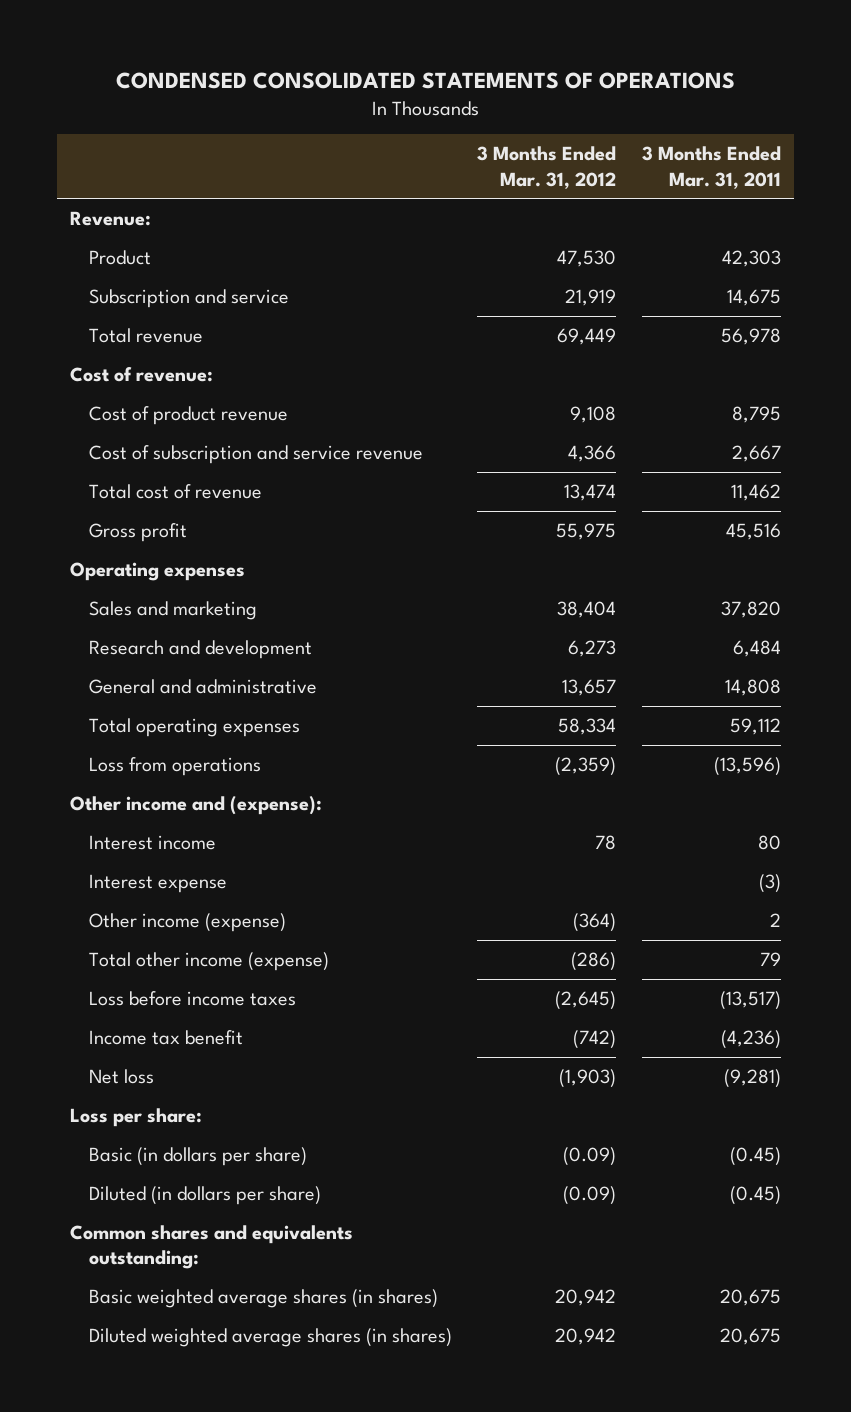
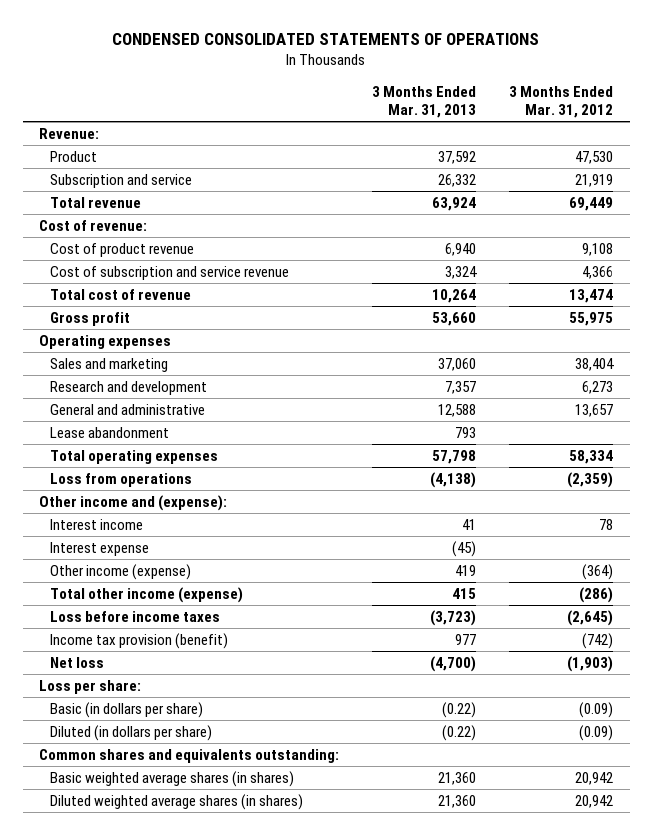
- | 3 Months Ended Mar. 31, 2012 | 3 Months Ended Mar. 31, 2011
+ | 3 Months Ended Mar. 31, 2013 | 3 Months Ended Mar. 31, 2012
+ Lease abandonment | 793 |
- Income tax benefit | (742) | (4,236)
+ Income tax provision (benefit) | 977 | (742)

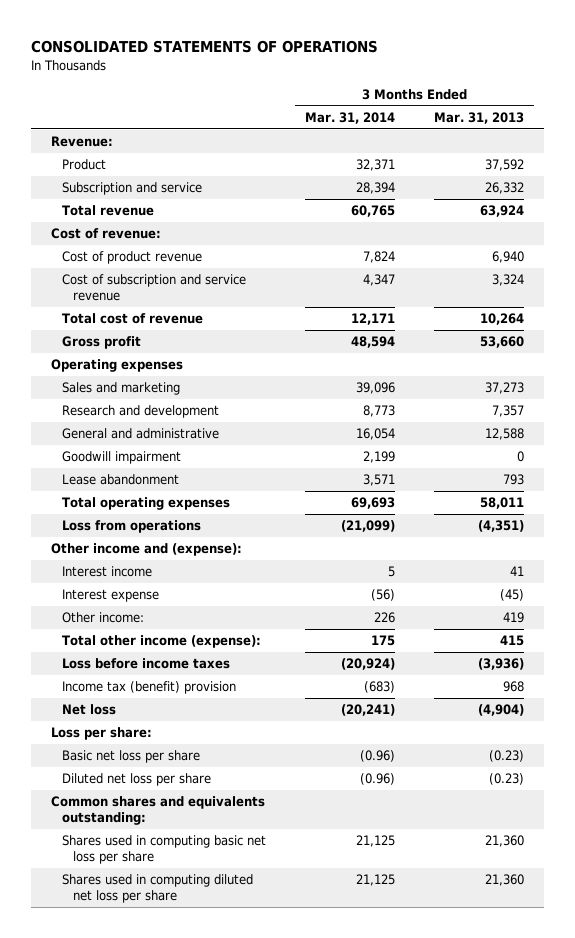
- CONDENSED CONSOLIDATED STATEMENTS OF OPERATIONS
+ CONSOLIDATED STATEMENTS OF OPERATIONS
- | 3 Months Ended Mar. 31, 2013 | 3 Months Ended Mar. 31, 2012
+ | 3 Months Ended Mar. 31, 2014 | 3 Months Ended Mar. 31, 2013
- Sales and marketing | 37,060 | 38,404
+ Sales and marketing | 39,096 | 37,273
+ Goodwill impairment | 2,199 | 0
- Total operating expenses | 57,798 | 58,334
- Loss from operations | (4,138) | (2,359)
+ Total operating expenses | 69,693 | 58,011
+ Loss from operations | (21,099) | (4,351)
- Other income (expense) | 419 | (364)
- Total other income (expense) | 415 | (286)
- Loss before income taxes | (3,723) | (2,645)
- Income tax provision (benefit) | 977 | (742)
- Net loss | (4,700) | (1,903)
+ Other income: | 226 | 419
+ Total other income (expense): | 175 | 415
+ Loss before income taxes | (20,924) | (3,936)
+ Income tax (benefit) provision | (683) | 968
+ Net loss | (20,241) | (4,904)
- Basic (in dollars per share) | (0.22) | (0.09)
- Diluted (in dollars per share) | (0.22) | (0.09)
+ Basic net loss per share | (0.96) | (0.23)
+ Diluted net loss per share | (0.96) | (0.23)
- Basic weighted average shares (in shares) | 21,360 | 20,942
- Diluted weighted average shares (in shares) | 21,360 | 20,942
+ Shares used in computing basic net loss per share | 21,125 | 21,360
+ Shares used in computing diluted net loss per share | 21,125 | 21,360

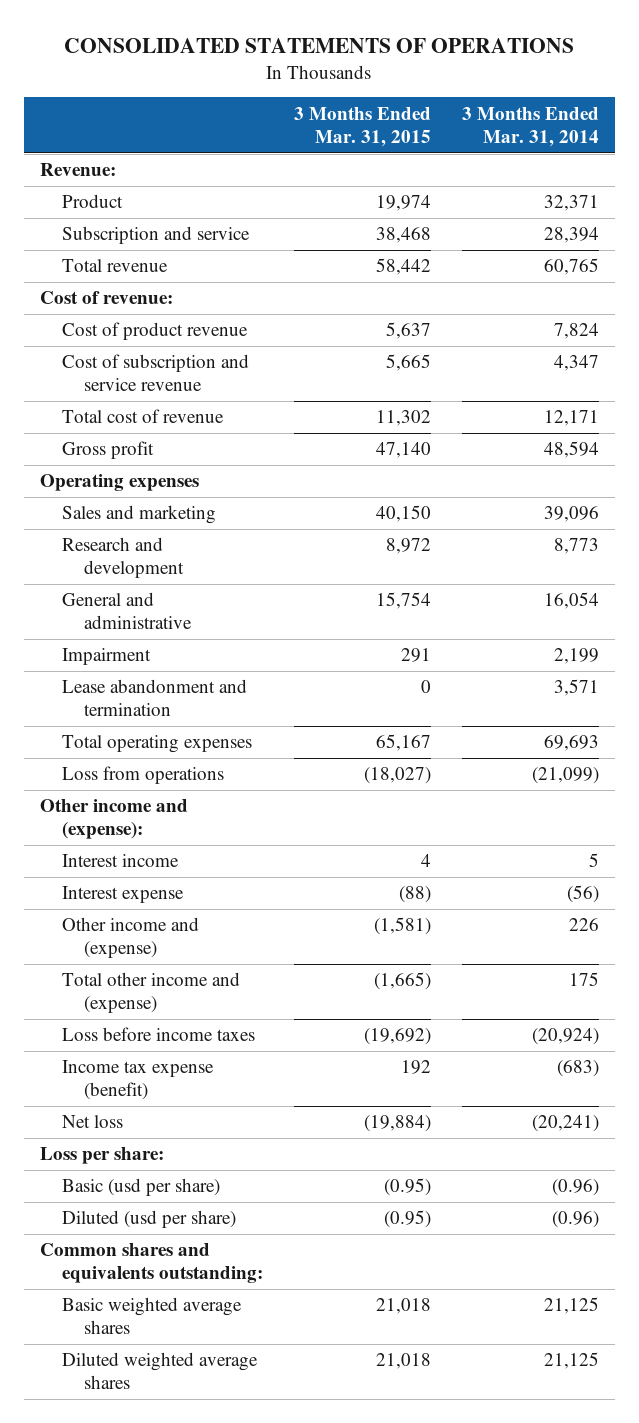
- | 3 Months Ended Mar. 31, 2014 | 3 Months Ended Mar. 31, 2013
+ | 3 Months Ended Mar. 31, 2015 | 3 Months Ended Mar. 31, 2014
- Goodwill impairment | 2,199 | 0
- Lease abandonment | 3,571 | 793
+ Impairment | 291 | 2,199
+ Lease abandonment and termination | 0 | 3,571
- Other income: | 226 | 419
- Total other income (expense): | 175 | 415
+ Other income and (expense) | (1,581) | 226
+ Total other income and (expense) | (1,665) | 175
- Income tax (benefit) provision | (683) | 968
+ Income tax expense (benefit) | 192 | (683)
- Basic net loss per share | (0.96) | (0.23)
- Diluted net loss per share | (0.96) | (0.23)
+ Basic (usd per share) | (0.95) | (0.96)
+ Diluted (usd per share) | (0.95) | (0.96)
- Shares used in computing basic net loss per share | 21,125 | 21,360
- Shares used in computing diluted net loss per share | 21,125 | 21,360
+ Basic weighted average shares | 21,018 | 21,125
+ Diluted weighted average shares | 21,018 | 21,125

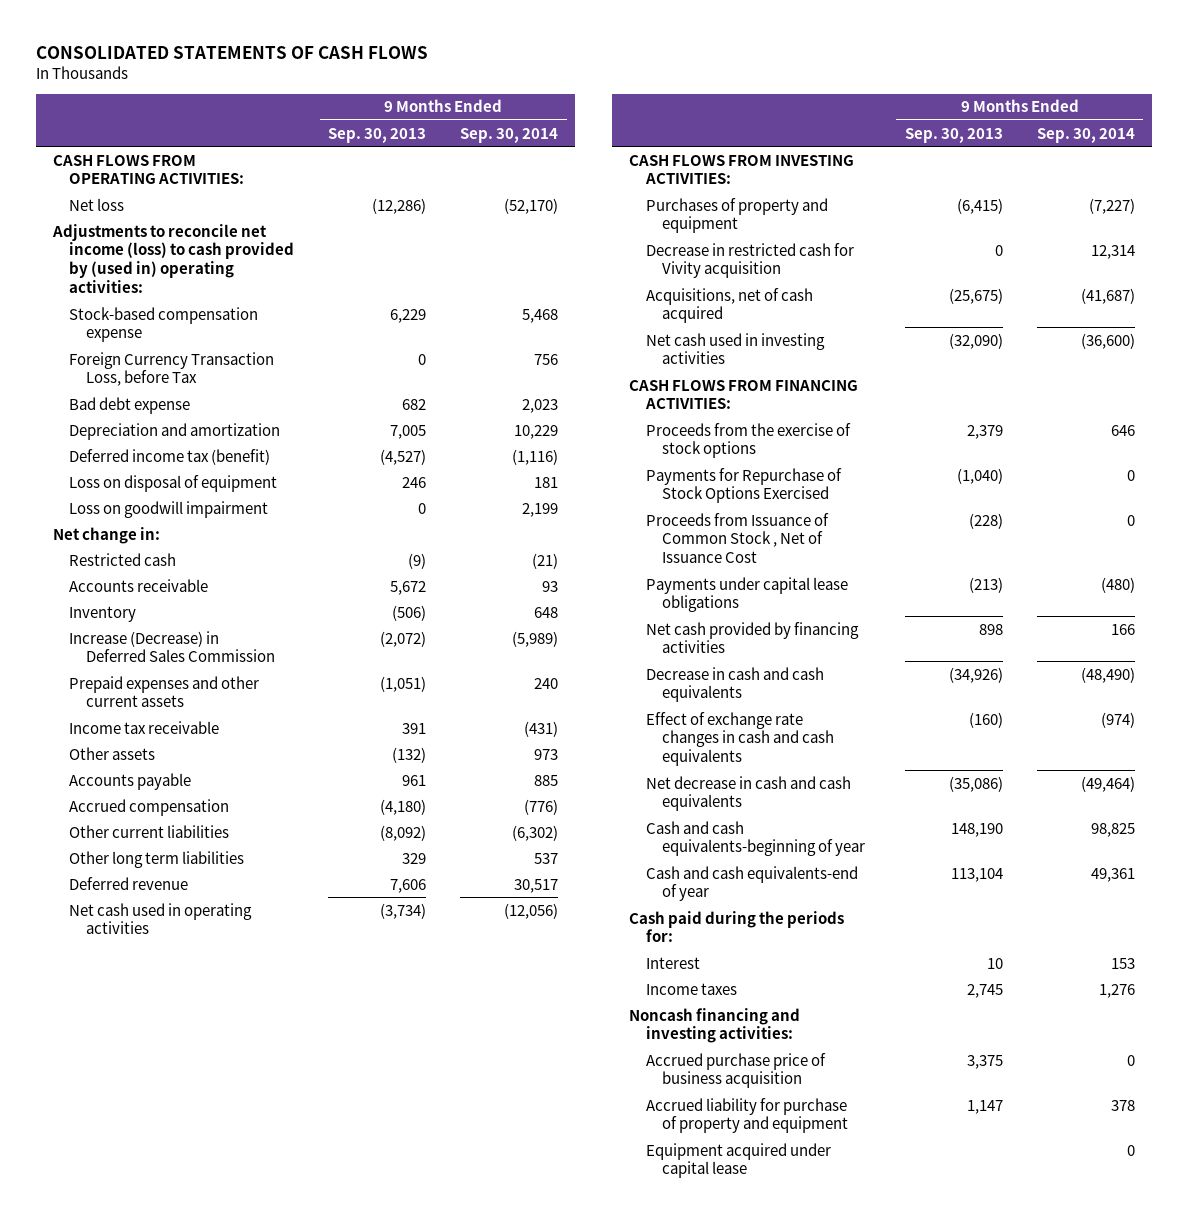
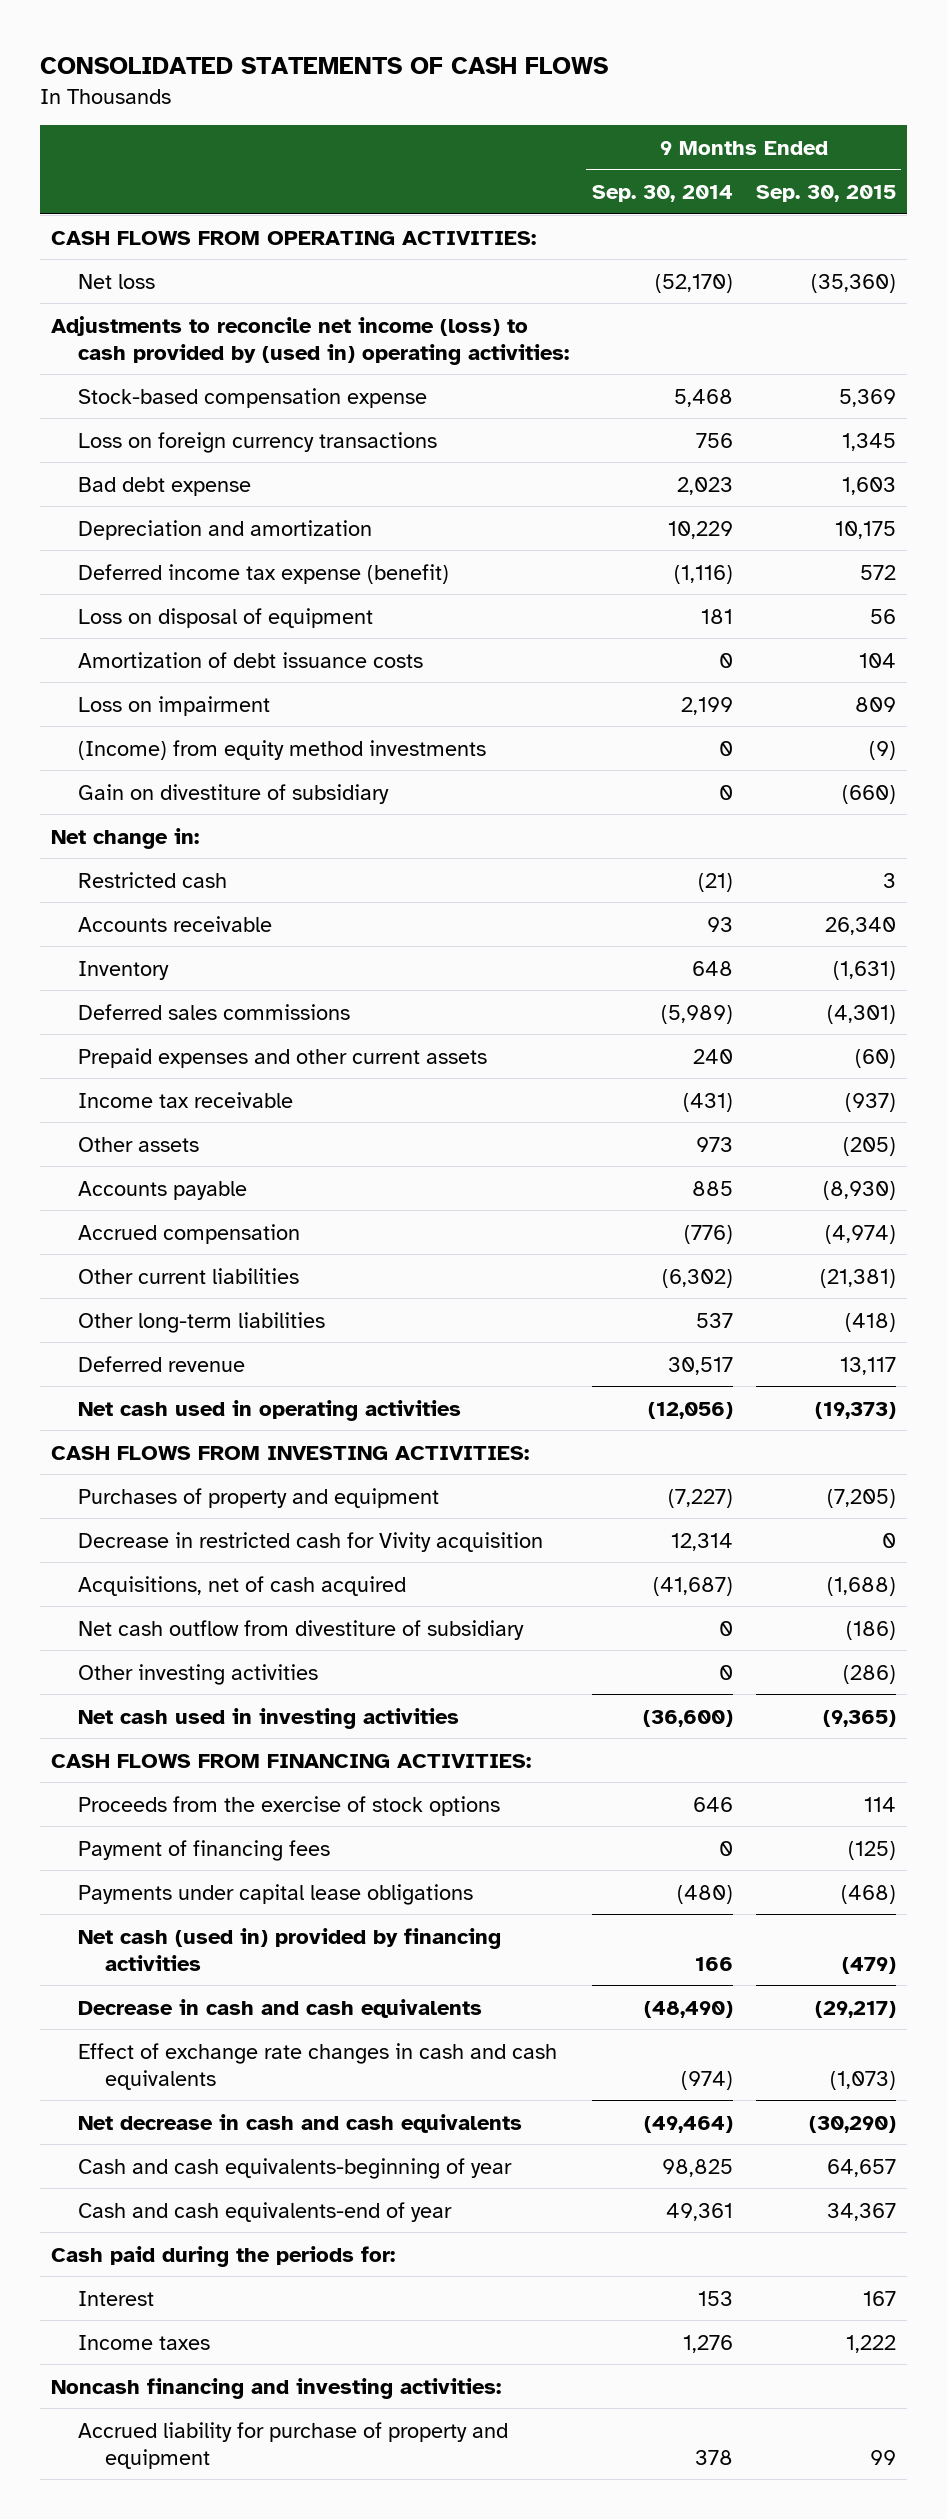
- | 9 Months Ended Sep. 30, 2013 | 9 Months Ended Sep. 30, 2014
+ | 9 Months Ended Sep. 30, 2014 | 9 Months Ended Sep. 30, 2015
- Foreign Currency Transaction Loss, before Tax | 0 | 756
+ Loss on foreign currency transactions | 756 | 1,345
- Deferred income tax (benefit) | (4,527) | (1,116)
+ Deferred income tax expense (benefit) | (1,116) | 572
- Loss on goodwill impairment | 0 | 2,199
+ Amortization of debt issuance costs | 0 | 104
+ Loss on impairment | 2,199 | 809
+ (Income) from equity method investments | 0 | (9)
+ Gain on divestiture of subsidiary | 0 | (660)
- Increase (Decrease) in Deferred Sales Commission | (2,072) | (5,989)
+ Deferred sales commissions | (5,989) | (4,301)
- Other long term liabilities | 329 | 537
+ Other long-term liabilities | 537 | (418)
+ Net cash outflow from divestiture of subsidiary | 0 | (186)
+ Other investing activities | 0 | (286)
- Payments for Repurchase of Stock Options Exercised | (1,040) | 0
- Proceeds from Issuance of Common Stock , Net of Issuance Cost | (228) | 0
+ Payment of financing fees | 0 | (125)
- Net cash provided by financing activities | 898 | 166
+ Net cash (used in) provided by financing activities | 166 | (479)
- Accrued purchase price of business acquisition | 3,375 | 0
- Equipment acquired under capital lease | | 0

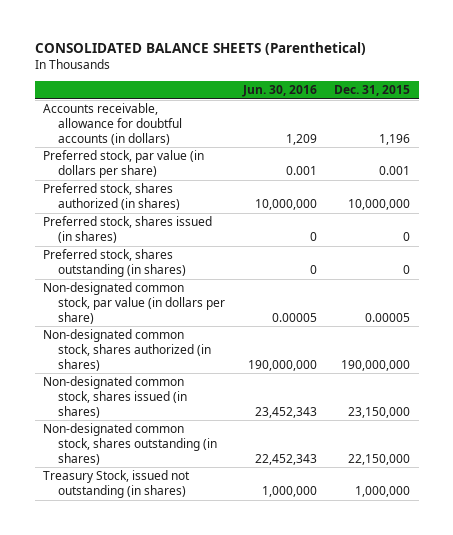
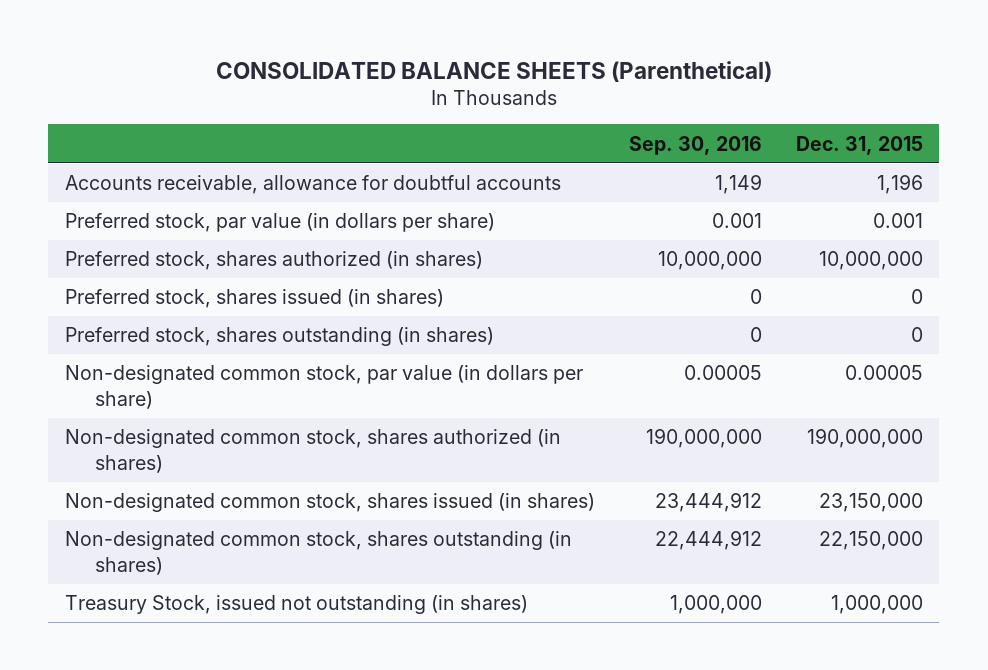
- | Jun. 30, 2016 | Dec. 31, 2015
+ | Sep. 30, 2016 | Dec. 31, 2015
- Accounts receivable, allowance for doubtful accounts (in dollars) | 1,209 | 1,196
+ Accounts receivable, allowance for doubtful accounts | 1,149 | 1,196

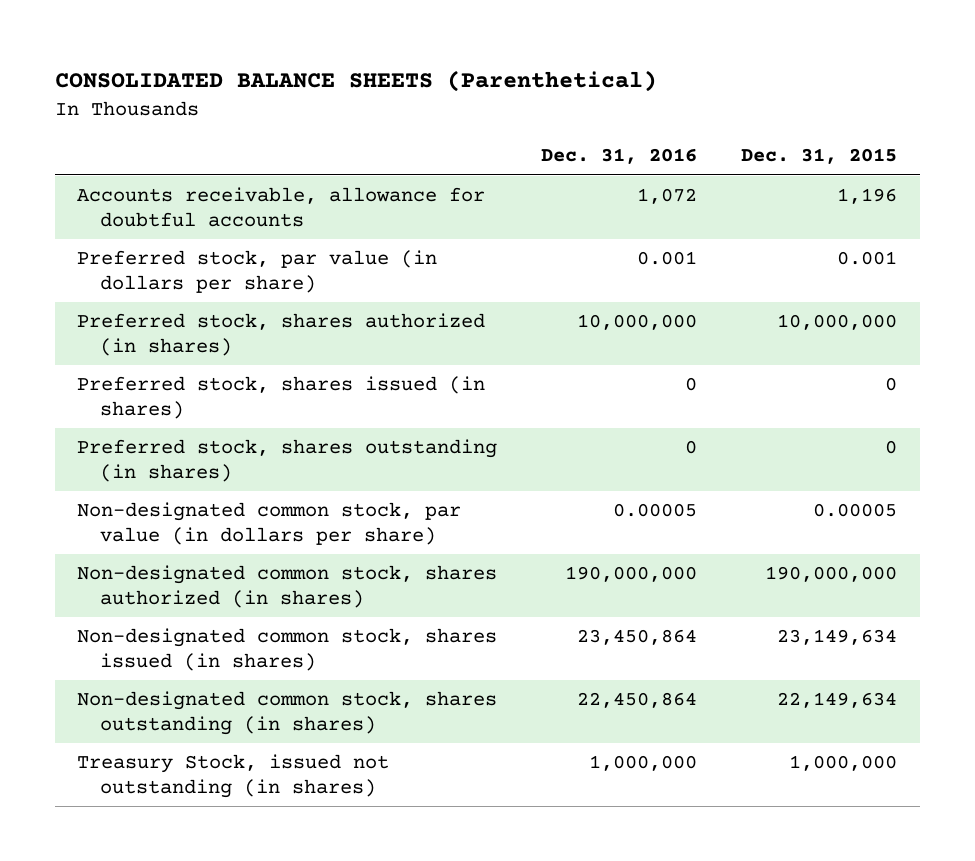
- | Sep. 30, 2016 | Dec. 31, 2015
+ | Dec. 31, 2016 | Dec. 31, 2015
- Non-designated common stock, shares issued (in shares) | 23,444,912 | 23,150,000
- Non-designated common stock, shares outstanding (in shares) | 22,444,912 | 22,150,000
+ Non-designated common stock, shares issued (in shares) | 23,450,864 | 23,149,634
+ Non-designated common stock, shares outstanding (in shares) | 22,450,864 | 22,149,634

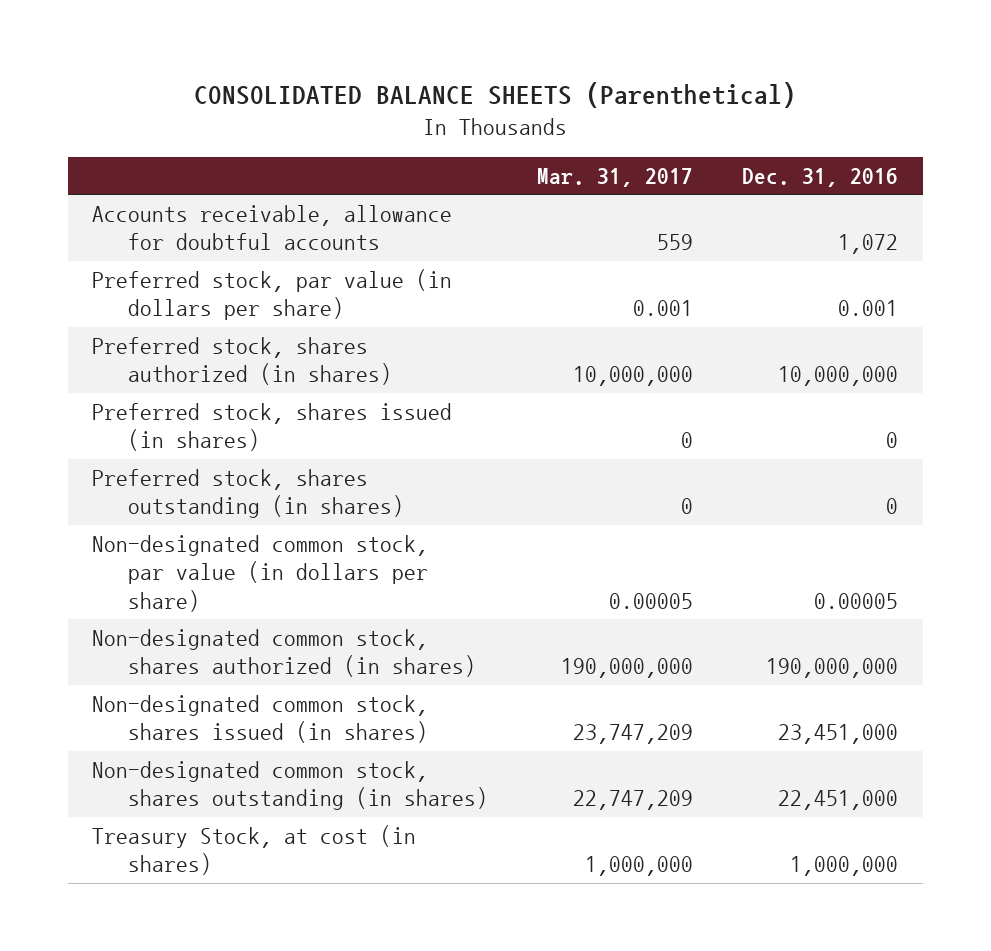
- | Dec. 31, 2016 | Dec. 31, 2015
+ | Mar. 31, 2017 | Dec. 31, 2016
- Non-designated common stock, shares issued (in shares) | 23,450,864 | 23,149,634
- Non-designated common stock, shares outstanding (in shares) | 22,450,864 | 22,149,634
- Treasury Stock, issued not outstanding (in shares) | 1,000,000 | 1,000,000
+ Non-designated common stock, shares issued (in shares) | 23,747,209 | 23,451,000
+ Non-designated common stock, shares outstanding (in shares) | 22,747,209 | 22,451,000
+ Treasury Stock, at cost (in shares) | 1,000,000 | 1,000,000

